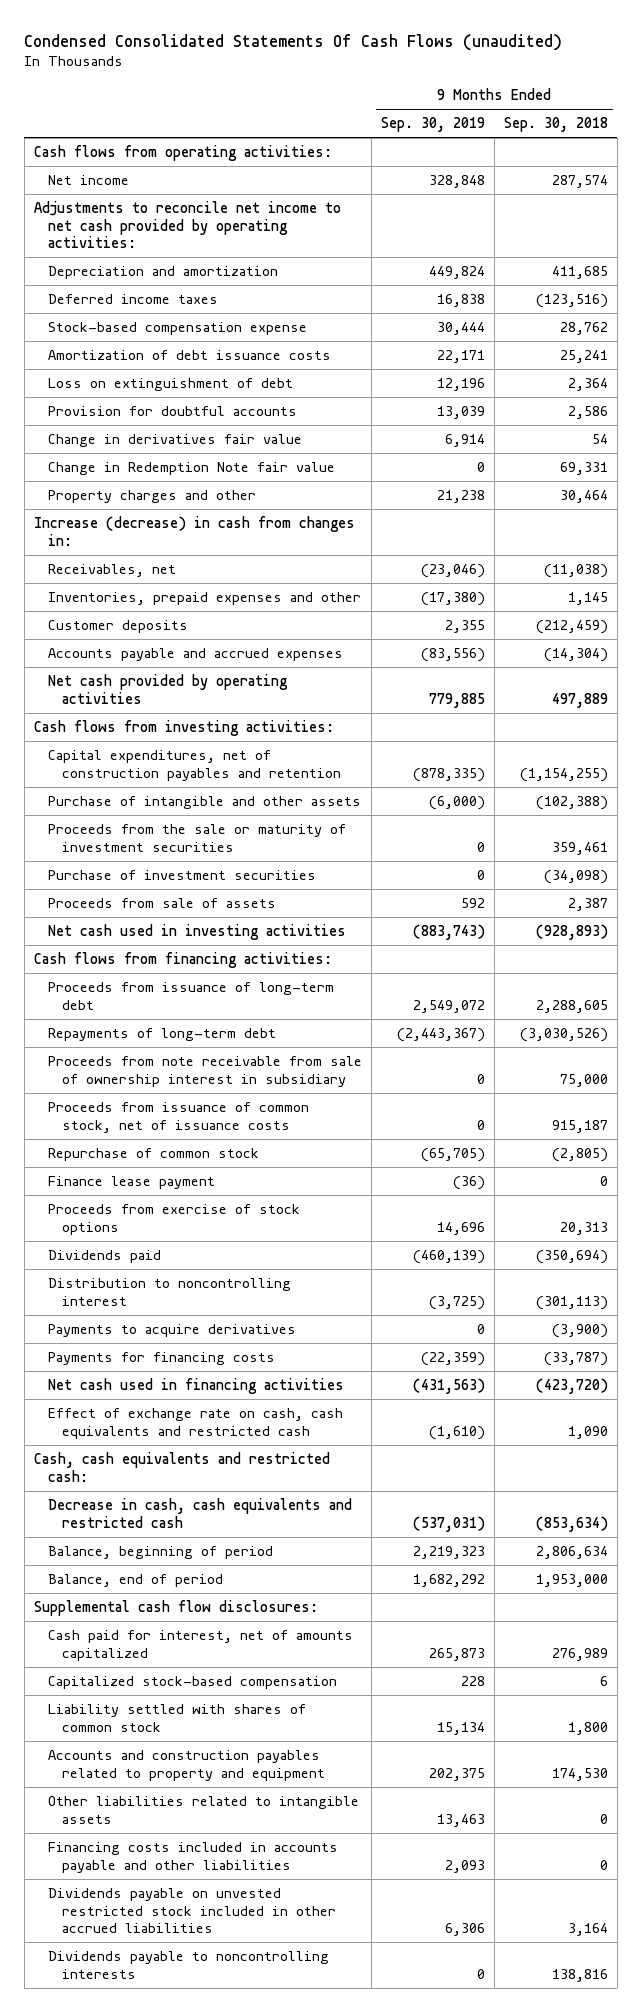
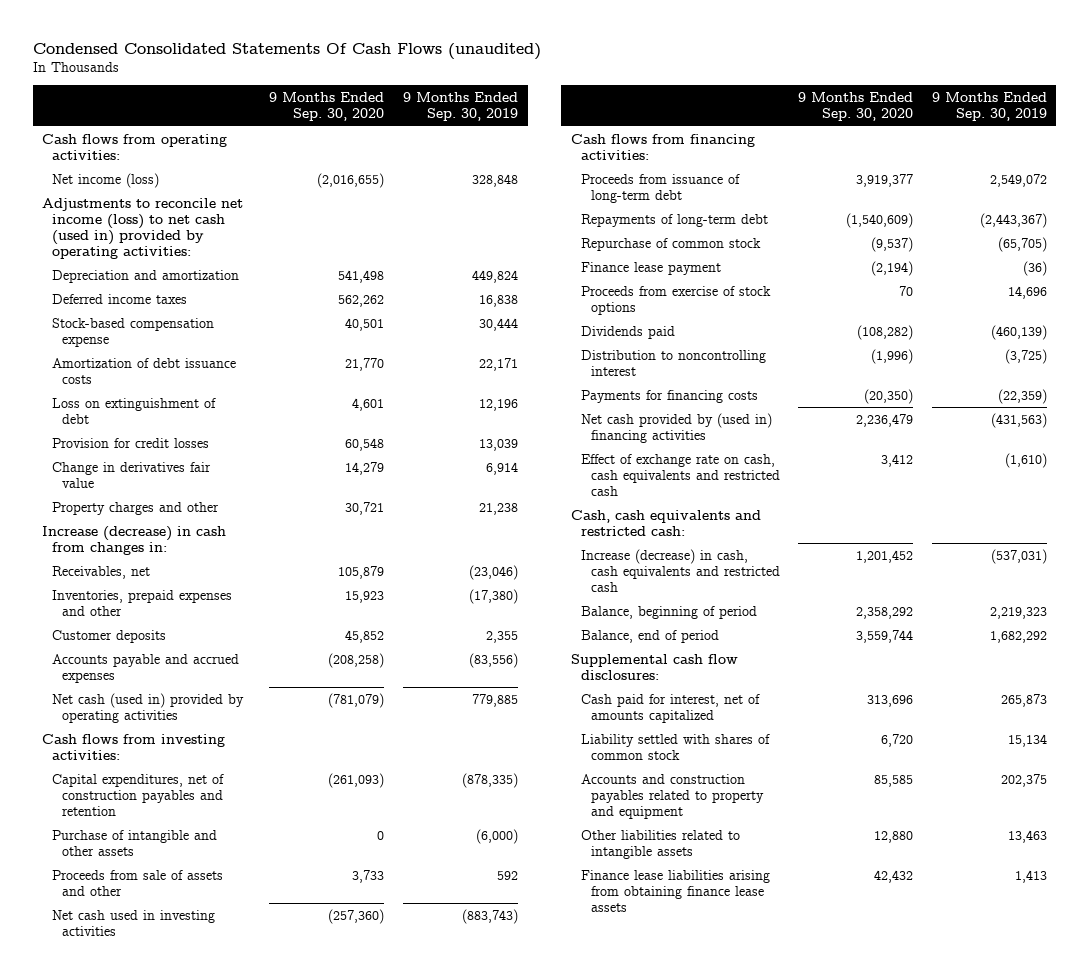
- | 9 Months Ended Sep. 30, 2019 | 9 Months Ended Sep. 30, 2018
+ | 9 Months Ended Sep. 30, 2020 | 9 Months Ended Sep. 30, 2019
- Net income | 328,848 | 287,574
- Adjustments to reconcile net income to net cash provided by operating activities:
+ Net income (loss) | (2,016,655) | 328,848
+ Adjustments to reconcile net income (loss) to net cash (used in) provided by operating activities:
- Provision for doubtful accounts | 13,039 | 2,586
+ Provision for credit losses | 60,548 | 13,039
- Change in Redemption Note fair value | 0 | 69,331
- Net cash provided by operating activities | 779,885 | 497,889
+ Net cash (used in) provided by operating activities | (781,079) | 779,885
- Proceeds from the sale or maturity of investment securities | 0 | 359,461
- Purchase of investment securities | 0 | (34,098)
- Proceeds from sale of assets | 592 | 2,387
+ Proceeds from sale of assets and other | 3,733 | 592
- Proceeds from note receivable from sale of ownership interest in subsidiary | 0 | 75,000
- Proceeds from issuance of common stock, net of issuance costs | 0 | 915,187
- Payments to acquire derivatives | 0 | (3,900)
- Net cash used in financing activities | (431,563) | (423,720)
+ Net cash provided by (used in) financing activities | 2,236,479 | (431,563)
- Decrease in cash, cash equivalents and restricted cash | (537,031) | (853,634)
+ Increase (decrease) in cash, cash equivalents and restricted cash | 1,201,452 | (537,031)
- Capitalized stock-based compensation | 228 | 6
- Financing costs included in accounts payable and other liabilities | 2,093 | 0
- Dividends payable on unvested restricted stock included in other accrued liabilities | 6,306 | 3,164
- Dividends payable to noncontrolling interests | 0 | 138,816
+ Finance lease liabilities arising from obtaining finance lease assets | 42,432 | 1,413

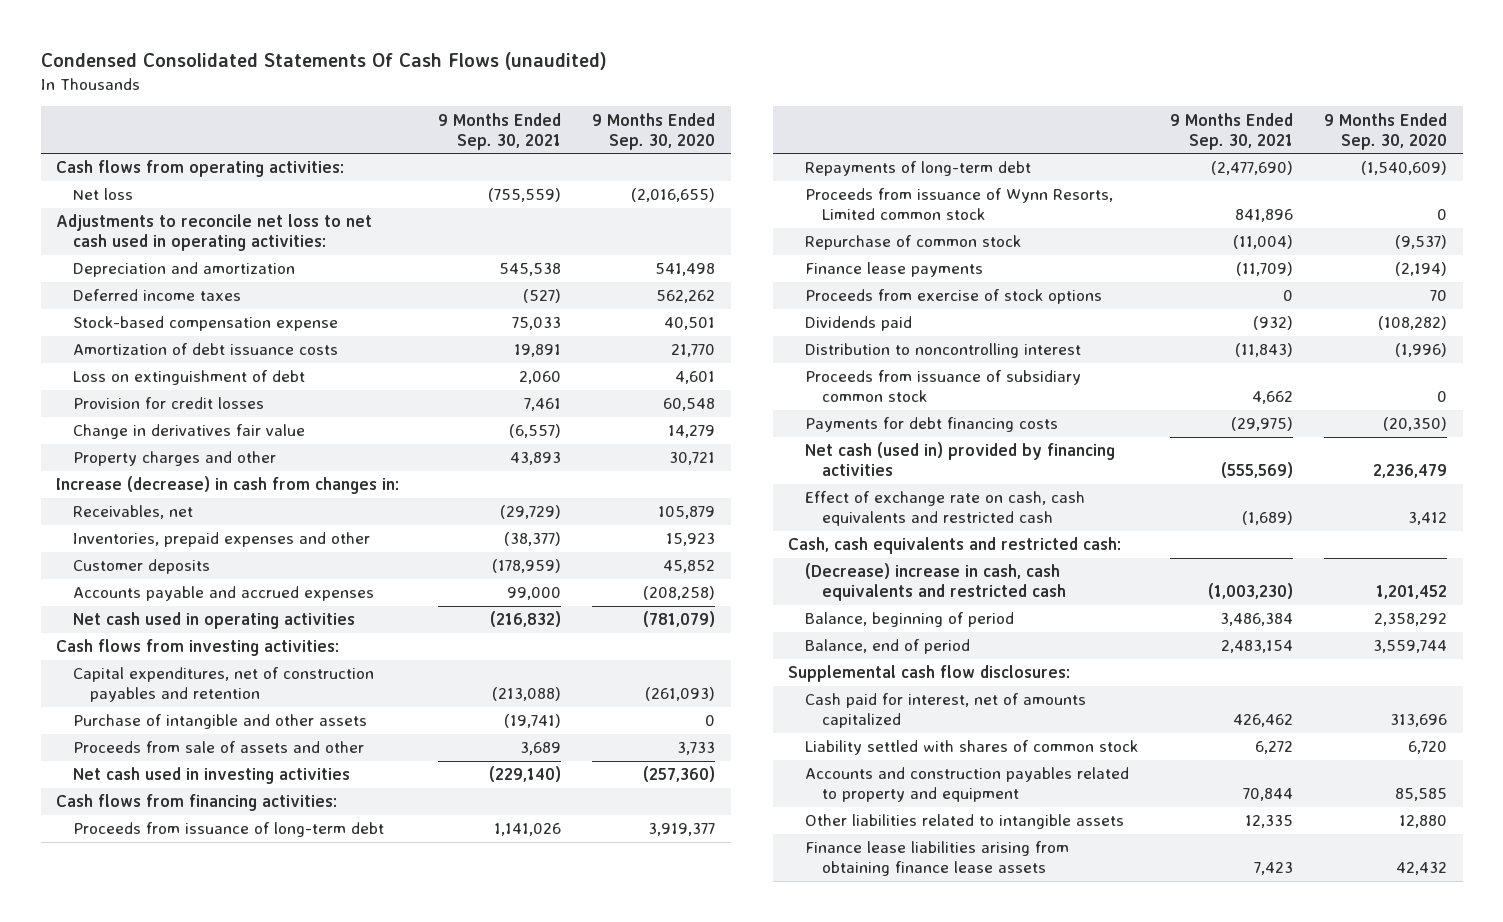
- | 9 Months Ended Sep. 30, 2020 | 9 Months Ended Sep. 30, 2019
+ | 9 Months Ended Sep. 30, 2021 | 9 Months Ended Sep. 30, 2020
- Net income (loss) | (2,016,655) | 328,848
- Adjustments to reconcile net income (loss) to net cash (used in) provided by operating activities:
+ Net loss | (755,559) | (2,016,655)
+ Adjustments to reconcile net loss to net cash used in operating activities:
- Net cash (used in) provided by operating activities | (781,079) | 779,885
+ Net cash used in operating activities | (216,832) | (781,079)
+ Proceeds from issuance of Wynn Resorts, Limited common stock | 841,896 | 0
- Finance lease payment | (2,194) | (36)
+ Finance lease payments | (11,709) | (2,194)
- Payments for financing costs | (20,350) | (22,359)
- Net cash provided by (used in) financing activities | 2,236,479 | (431,563)
+ Proceeds from issuance of subsidiary common stock | 4,662 | 0
+ Payments for debt financing costs | (29,975) | (20,350)
+ Net cash (used in) provided by financing activities | (555,569) | 2,236,479
- Increase (decrease) in cash, cash equivalents and restricted cash | 1,201,452 | (537,031)
+ (Decrease) increase in cash, cash equivalents and restricted cash | (1,003,230) | 1,201,452

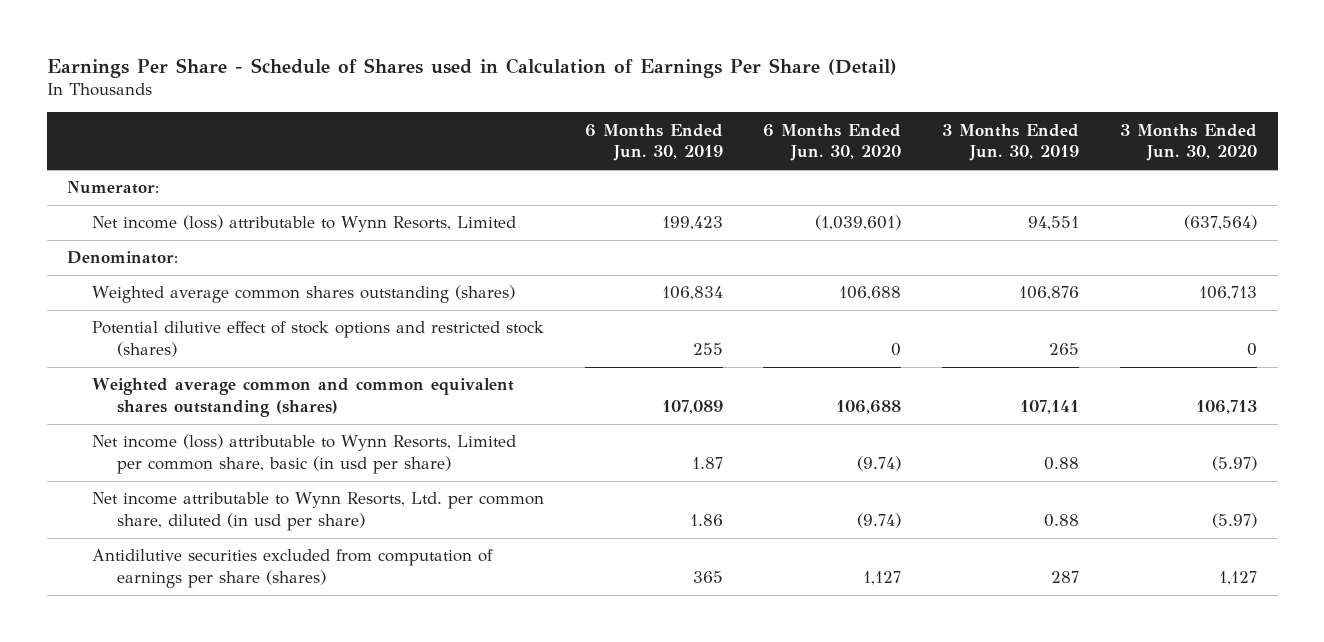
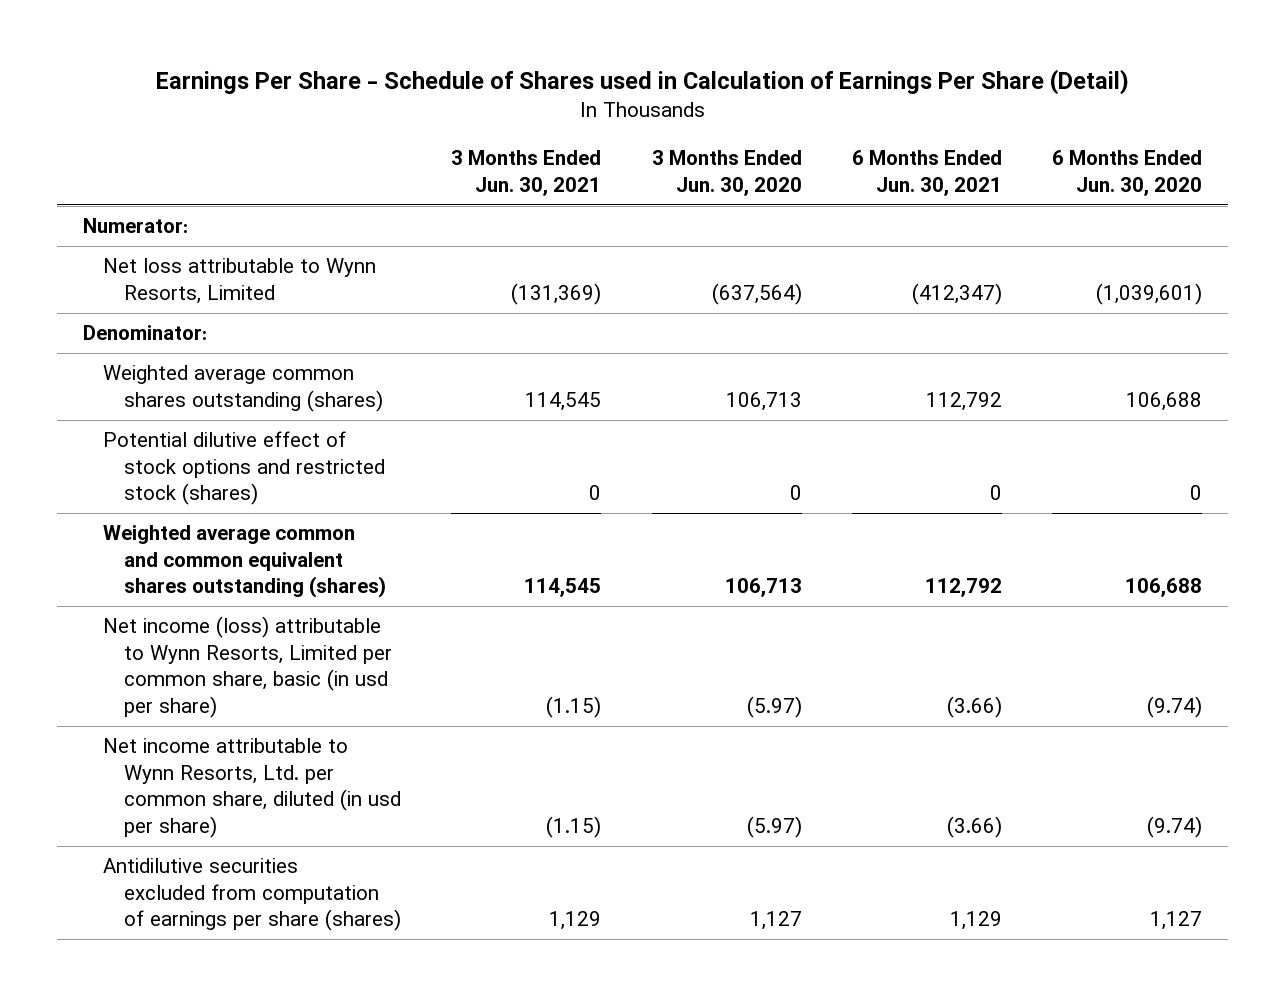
- | 6 Months Ended Jun. 30, 2019 | 6 Months Ended Jun. 30, 2020 | 3 Months Ended Jun. 30, 2019 | 3 Months Ended Jun. 30, 2020
+ | 3 Months Ended Jun. 30, 2021 | 3 Months Ended Jun. 30, 2020 | 6 Months Ended Jun. 30, 2021 | 6 Months Ended Jun. 30, 2020
- Net income (loss) attributable to Wynn Resorts, Limited | 199,423 | (1,039,601) | 94,551 | (637,564)
+ Net loss attributable to Wynn Resorts, Limited | (131,369) | (637,564) | (412,347) | (1,039,601)

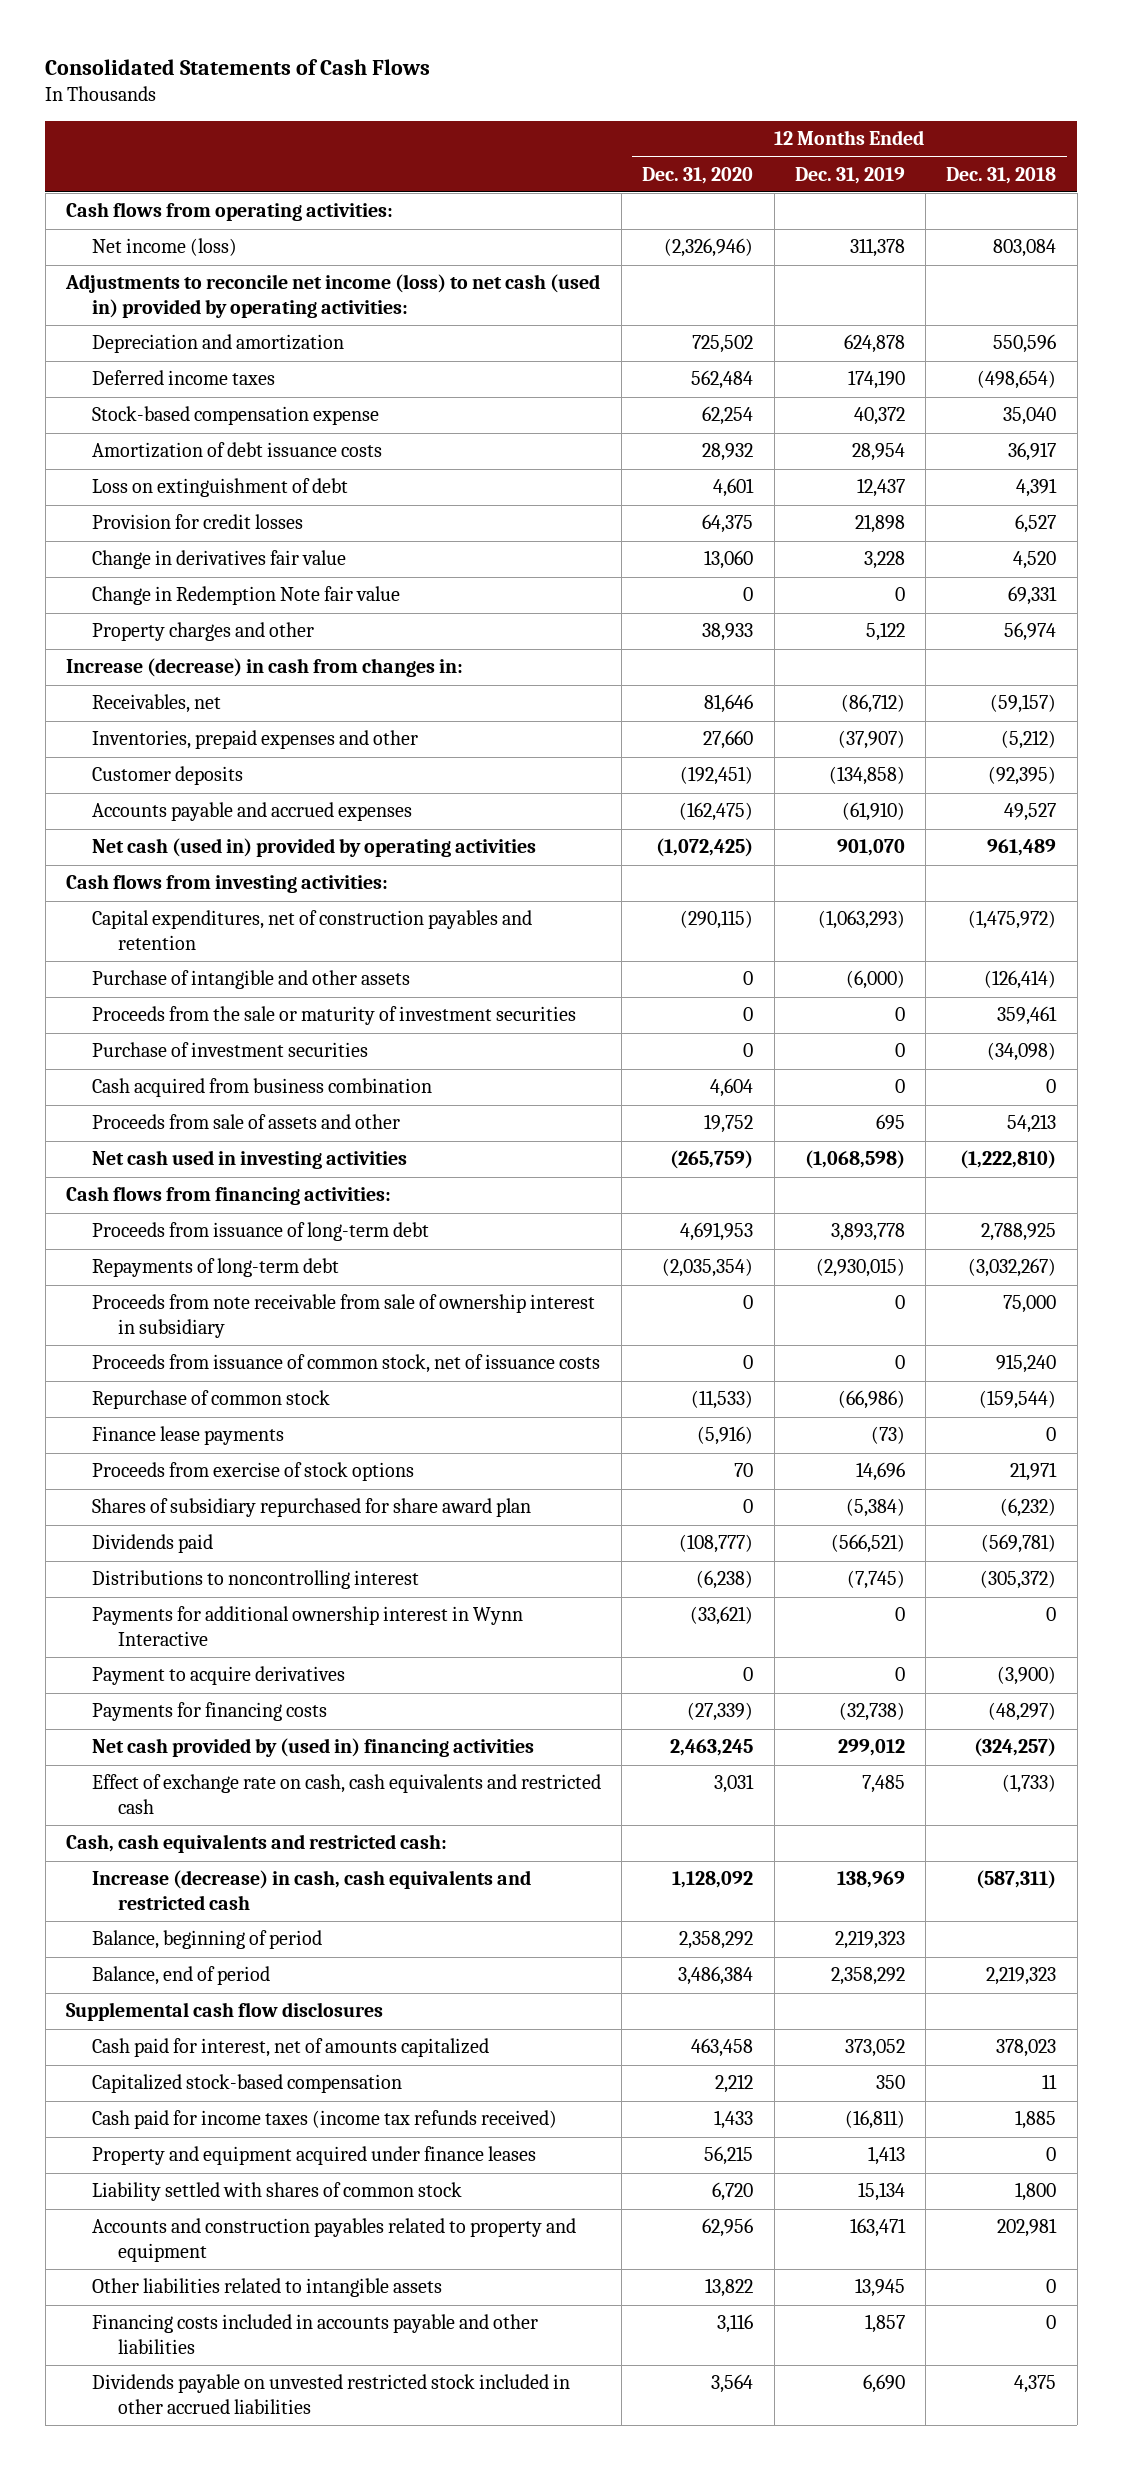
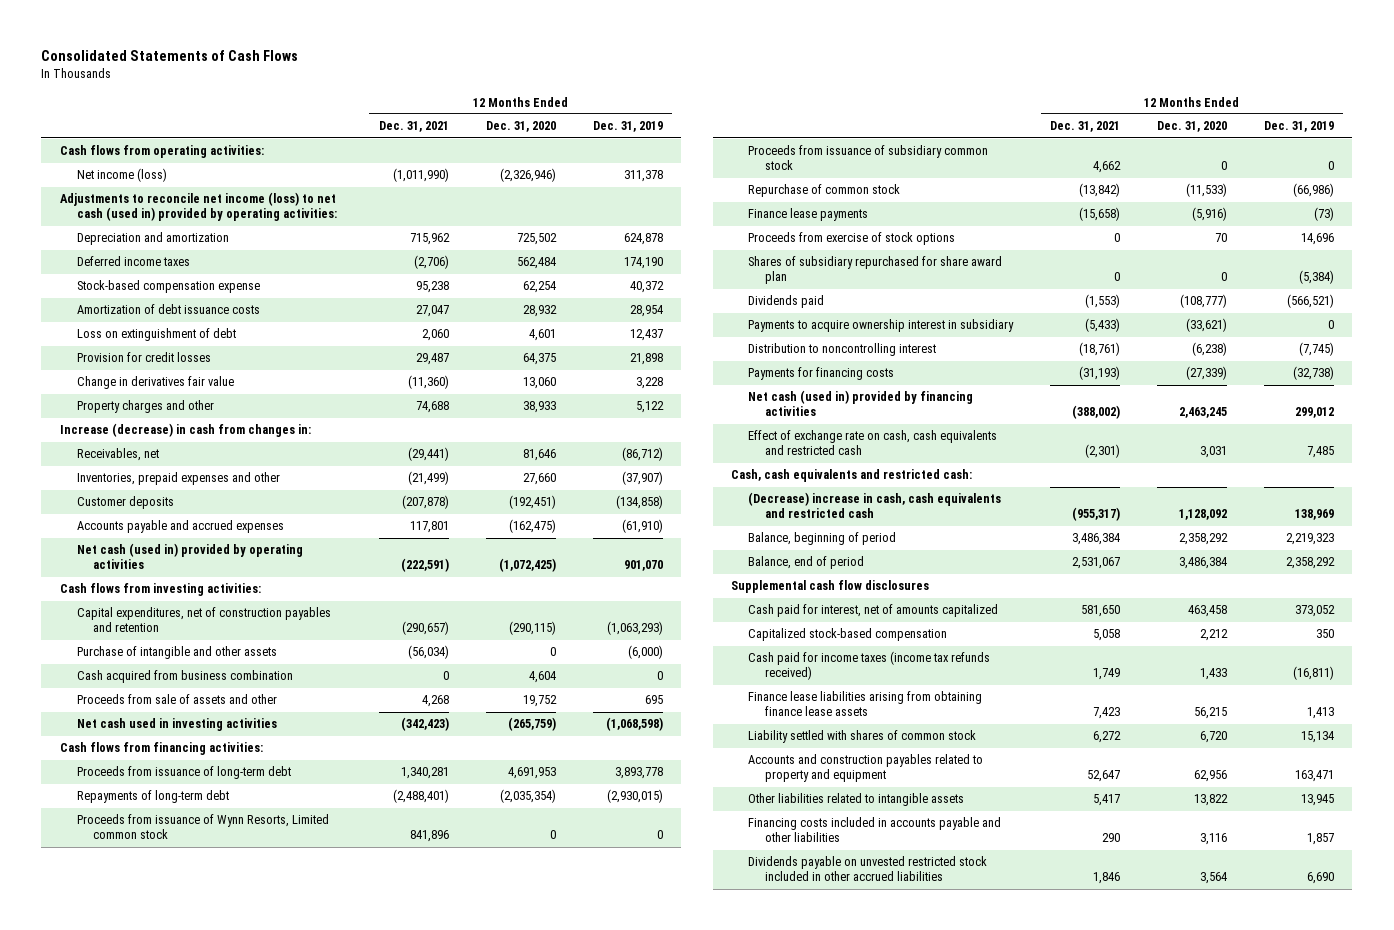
- | 12 Months Ended Dec. 31, 2020 | 12 Months Ended Dec. 31, 2019 | 12 Months Ended Dec. 31, 2018
+ | 12 Months Ended Dec. 31, 2021 | 12 Months Ended Dec. 31, 2020 | 12 Months Ended Dec. 31, 2019
- Change in Redemption Note fair value | 0 | 0 | 69,331
- Proceeds from the sale or maturity of investment securities | 0 | 0 | 359,461
- Purchase of investment securities | 0 | 0 | (34,098)
- Proceeds from note receivable from sale of ownership interest in subsidiary | 0 | 0 | 75,000
- Proceeds from issuance of common stock, net of issuance costs | 0 | 0 | 915,240
+ Proceeds from issuance of Wynn Resorts, Limited common stock | 841,896 | 0 | 0
+ Proceeds from issuance of subsidiary common stock | 4,662 | 0 | 0
- Distributions to noncontrolling interest | (6,238) | (7,745) | (305,372)
- Payments for additional ownership interest in Wynn Interactive | (33,621) | 0 | 0
- Payment to acquire derivatives | 0 | 0 | (3,900)
+ Payments to acquire ownership interest in subsidiary | (5,433) | (33,621) | 0
+ Distribution to noncontrolling interest | (18,761) | (6,238) | (7,745)
- Net cash provided by (used in) financing activities | 2,463,245 | 299,012 | (324,257)
+ Net cash (used in) provided by financing activities | (388,002) | 2,463,245 | 299,012
- Increase (decrease) in cash, cash equivalents and restricted cash | 1,128,092 | 138,969 | (587,311)
+ (Decrease) increase in cash, cash equivalents and restricted cash | (955,317) | 1,128,092 | 138,969
- Property and equipment acquired under finance leases | 56,215 | 1,413 | 0
+ Finance lease liabilities arising from obtaining finance lease assets | 7,423 | 56,215 | 1,413

